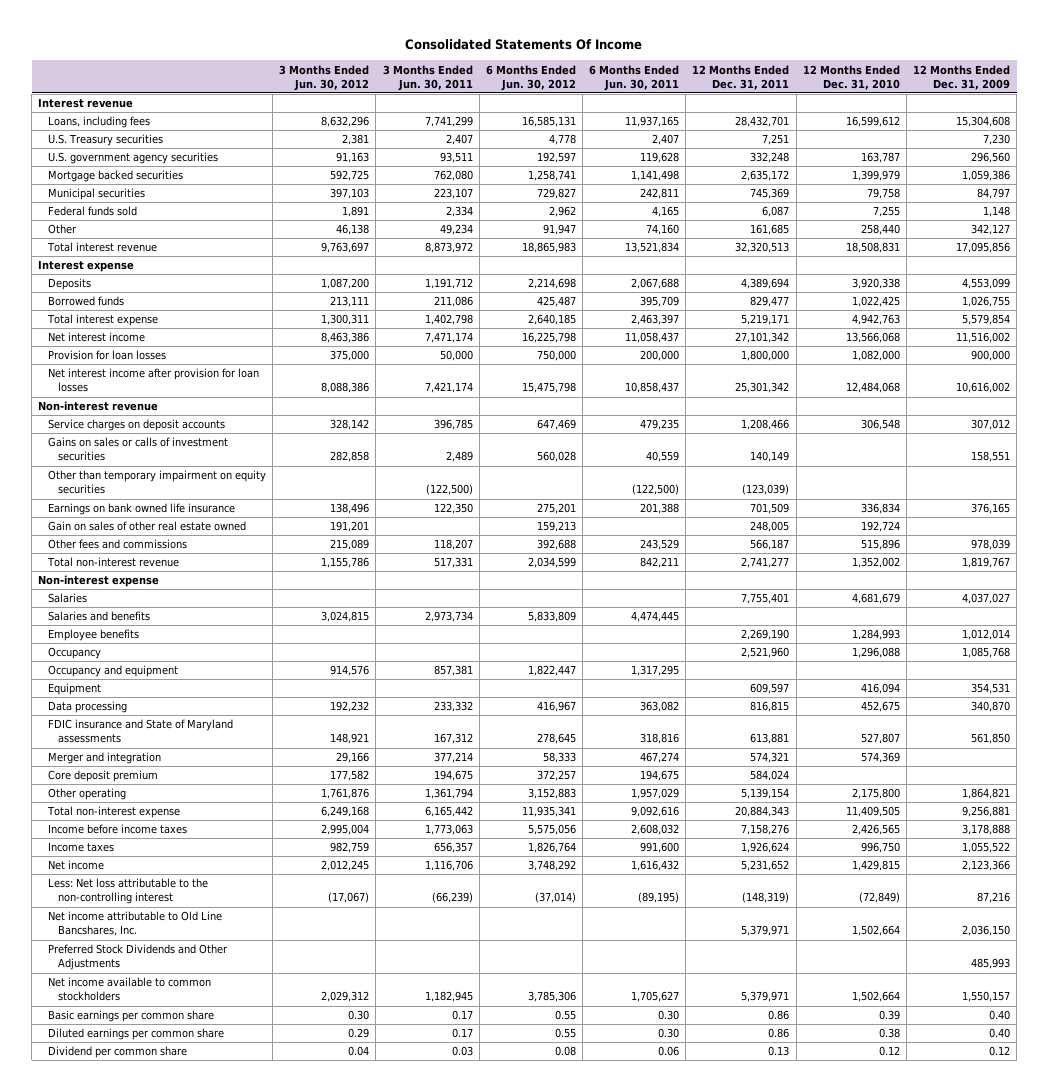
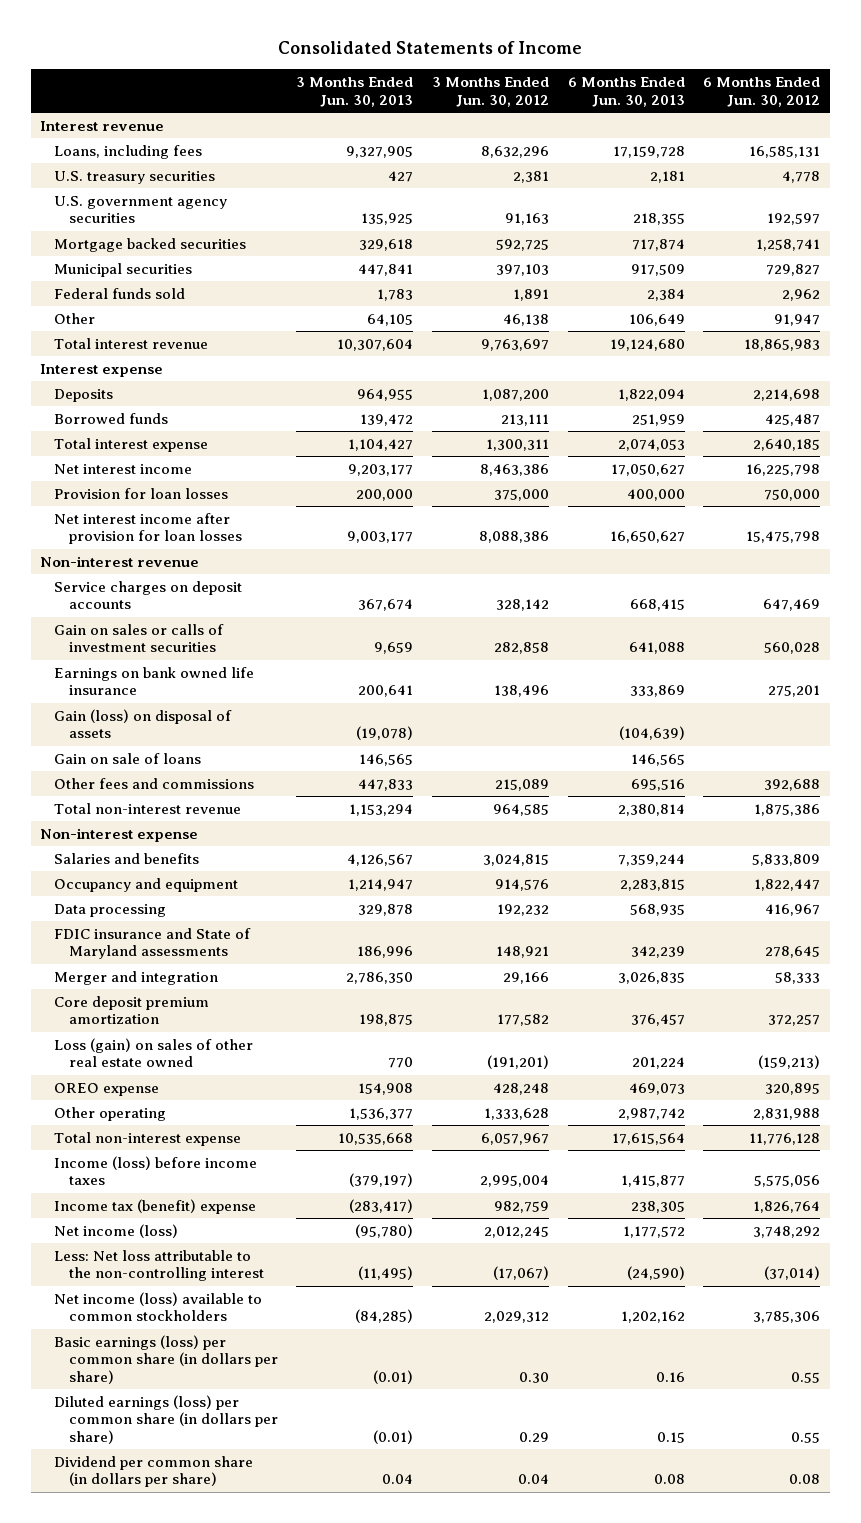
- Consolidated Statements Of Income
+ Consolidated Statements of Income
- | 3 Months Ended Jun. 30, 2012 | 3 Months Ended Jun. 30, 2011 | 6 Months Ended Jun. 30, 2012 | 6 Months Ended Jun. 30, 2011 | 12 Months Ended Dec. 31, 2011 | 12 Months Ended Dec. 31, 2010 | 12 Months Ended Dec. 31, 2009
+ | 3 Months Ended Jun. 30, 2013 | 3 Months Ended Jun. 30, 2012 | 6 Months Ended Jun. 30, 2013 | 6 Months Ended Jun. 30, 2012
- U.S. Treasury securities | 2,381 | 2,407 | 4,778 | 2,407 | 7,251 | | 7,230
+ U.S. treasury securities | 427 | 2,381 | 2,181 | 4,778
- Gains on sales or calls of investment securities | 282,858 | 2,489 | 560,028 | 40,559 | 140,149 | | 158,551
- Other than temporary impairment on equity securities | | (122,500) | | (122,500) | (123,039) | |
+ Gain on sales or calls of investment securities | 9,659 | 282,858 | 641,088 | 560,028
- Gain on sales of other real estate owned | 191,201 | | 159,213 | | 248,005 | 192,724 |
+ Gain (loss) on disposal of assets | (19,078) | | (104,639) |
+ Gain on sale of loans | 146,565 | | 146,565 |
- Total non-interest revenue | 1,155,786 | 517,331 | 2,034,599 | 842,211 | 2,741,277 | 1,352,002 | 1,819,767
+ Total non-interest revenue | 1,153,294 | 964,585 | 2,380,814 | 1,875,386
- Salaries | | | | | 7,755,401 | 4,681,679 | 4,037,027
- Employee benefits | | | | | 2,269,190 | 1,284,993 | 1,012,014
- Occupancy | | | | | 2,521,960 | 1,296,088 | 1,085,768
- Equipment | | | | | 609,597 | 416,094 | 354,531
- Core deposit premium | 177,582 | 194,675 | 372,257 | 194,675 | 584,024 | |
- Other operating | 1,761,876 | 1,361,794 | 3,152,883 | 1,957,029 | 5,139,154 | 2,175,800 | 1,864,821
- Total non-interest expense | 6,249,168 | 6,165,442 | 11,935,341 | 9,092,616 | 20,884,343 | 11,409,505 | 9,256,881
- Income before income taxes | 2,995,004 | 1,773,063 | 5,575,056 | 2,608,032 | 7,158,276 | 2,426,565 | 3,178,888
- Income taxes | 982,759 | 656,357 | 1,826,764 | 991,600 | 1,926,624 | 996,750 | 1,055,522
- Net income | 2,012,245 | 1,116,706 | 3,748,292 | 1,616,432 | 5,231,652 | 1,429,815 | 2,123,366
+ Core deposit premium amortization | 198,875 | 177,582 | 376,457 | 372,257
+ Loss (gain) on sales of other real estate owned | 770 | (191,201) | 201,224 | (159,213)
+ OREO expense | 154,908 | 428,248 | 469,073 | 320,895
+ Other operating | 1,536,377 | 1,333,628 | 2,987,742 | 2,831,988
+ Total non-interest expense | 10,535,668 | 6,057,967 | 17,615,564 | 11,776,128
+ Income (loss) before income taxes | (379,197) | 2,995,004 | 1,415,877 | 5,575,056
+ Income tax (benefit) expense | (283,417) | 982,759 | 238,305 | 1,826,764
+ Net income (loss) | (95,780) | 2,012,245 | 1,177,572 | 3,748,292
- Net income attributable to Old Line Bancshares, Inc. | | | | | 5,379,971 | 1,502,664 | 2,036,150
- Preferred Stock Dividends and Other Adjustments | | | | | | | 485,993
- Net income available to common stockholders | 2,029,312 | 1,182,945 | 3,785,306 | 1,705,627 | 5,379,971 | 1,502,664 | 1,550,157
- Basic earnings per common share | 0.30 | 0.17 | 0.55 | 0.30 | 0.86 | 0.39 | 0.40
- Diluted earnings per common share | 0.29 | 0.17 | 0.55 | 0.30 | 0.86 | 0.38 | 0.40
- Dividend per common share | 0.04 | 0.03 | 0.08 | 0.06 | 0.13 | 0.12 | 0.12
+ Net income (loss) available to common stockholders | (84,285) | 2,029,312 | 1,202,162 | 3,785,306
+ Basic earnings (loss) per common share (in dollars per share) | (0.01) | 0.30 | 0.16 | 0.55
+ Diluted earnings (loss) per common share (in dollars per share) | (0.01) | 0.29 | 0.15 | 0.55
+ Dividend per common share (in dollars per share) | 0.04 | 0.04 | 0.08 | 0.08

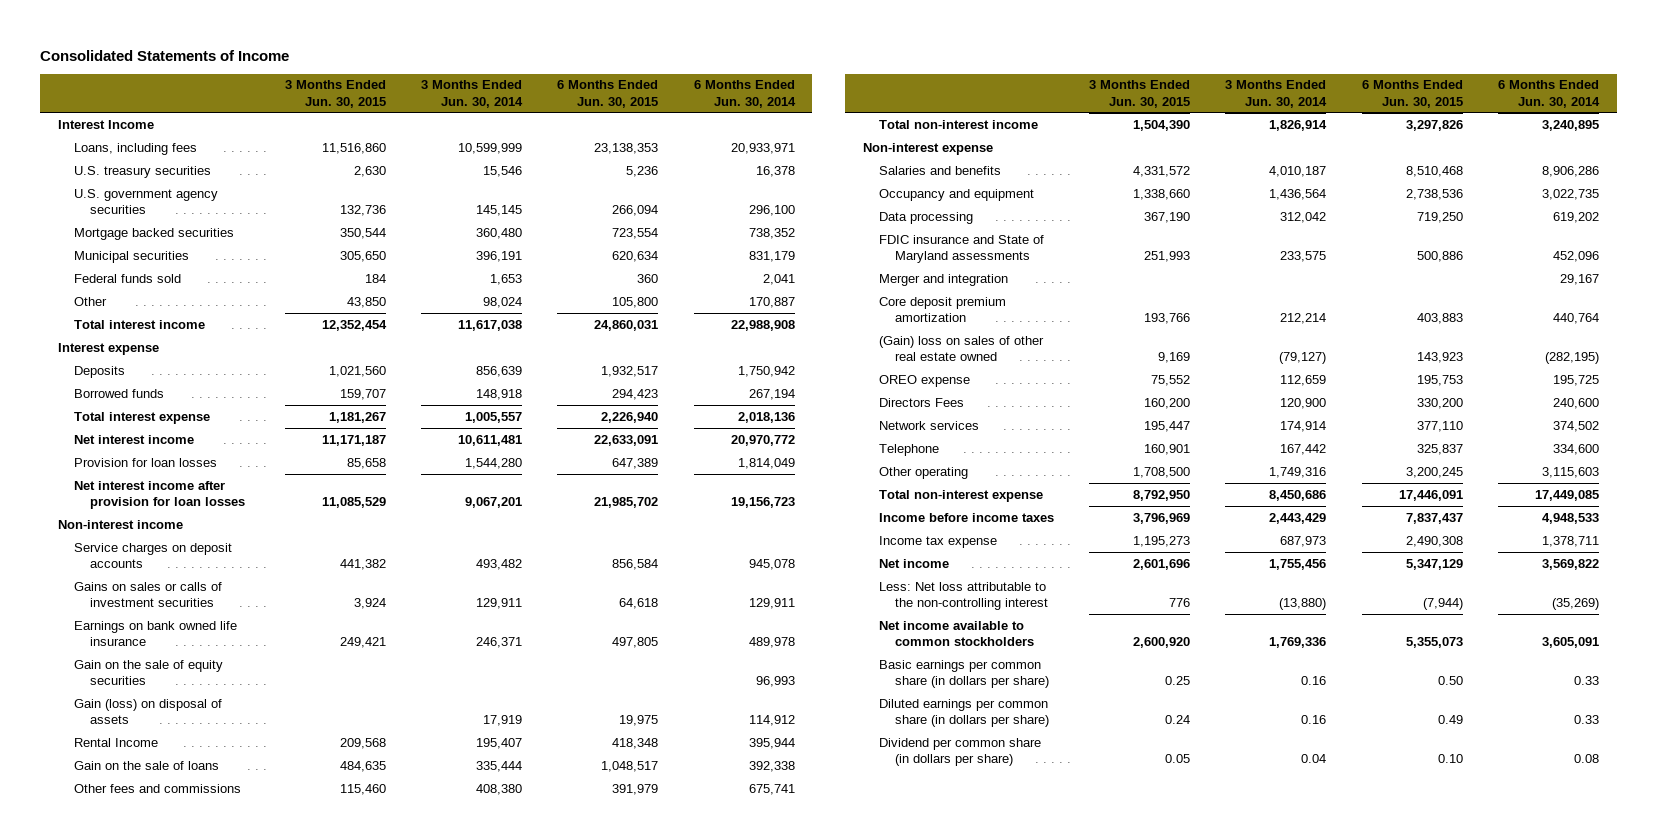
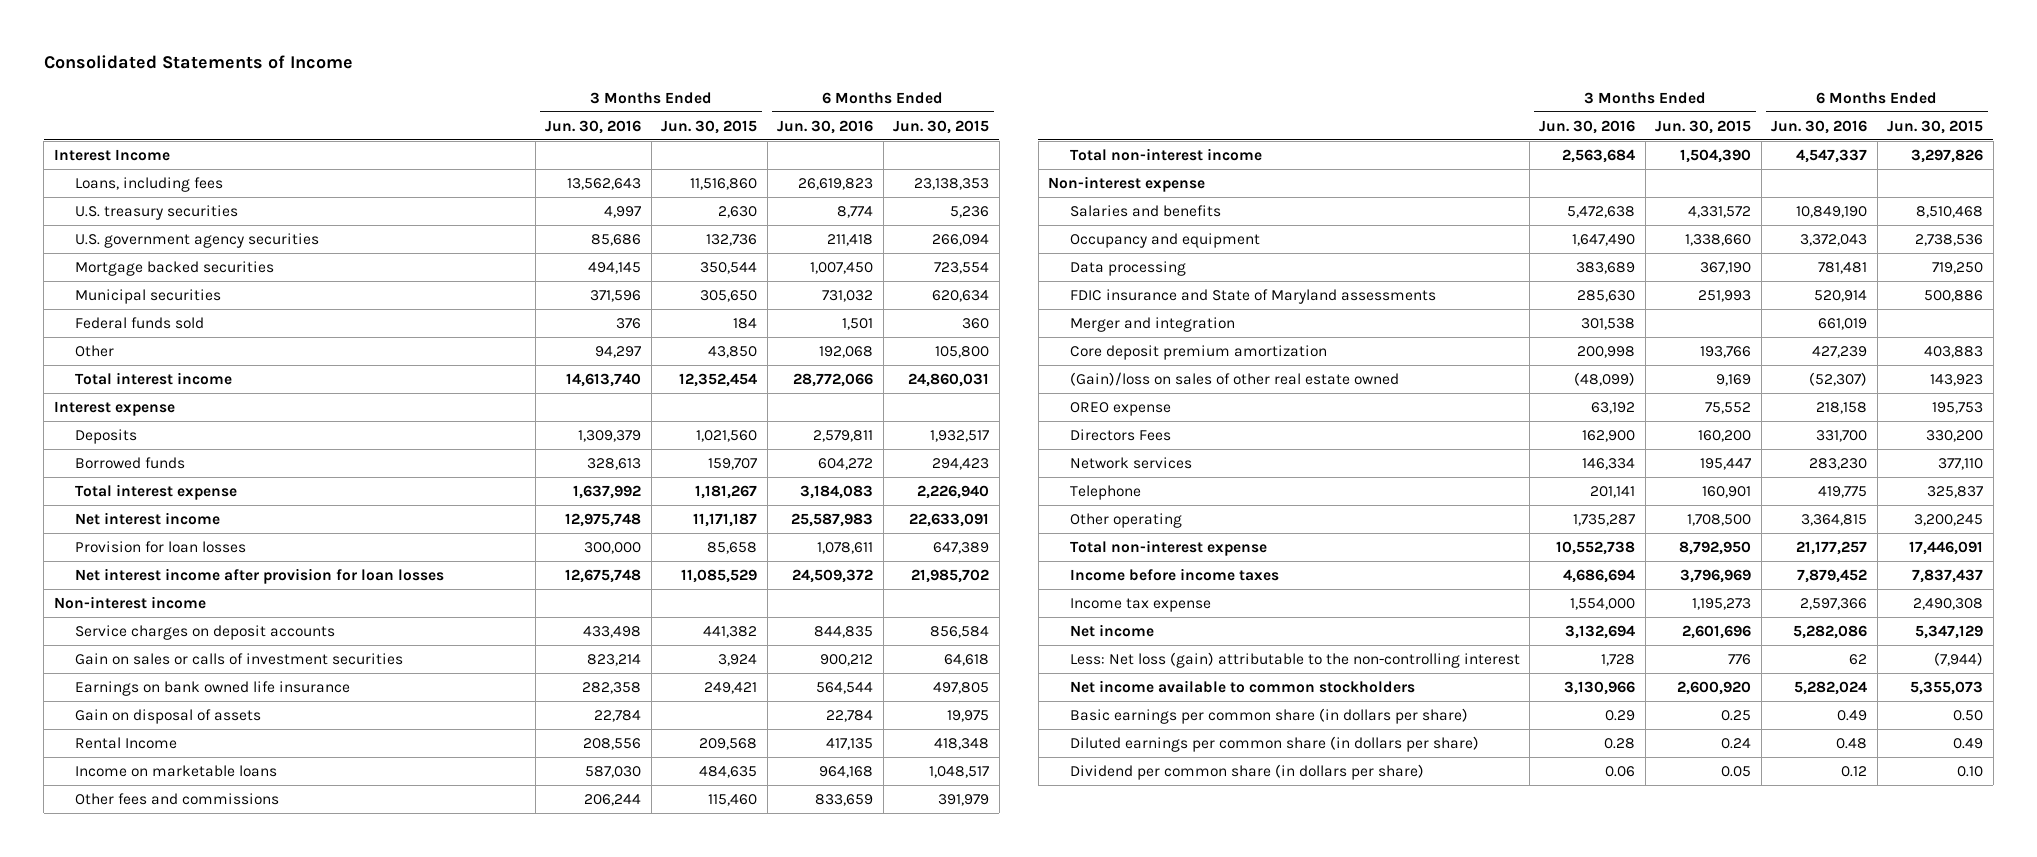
- | 3 Months Ended Jun. 30, 2015 | 3 Months Ended Jun. 30, 2014 | 6 Months Ended Jun. 30, 2015 | 6 Months Ended Jun. 30, 2014
+ | 3 Months Ended Jun. 30, 2016 | 3 Months Ended Jun. 30, 2015 | 6 Months Ended Jun. 30, 2016 | 6 Months Ended Jun. 30, 2015
- Gains on sales or calls of investment securities | 3,924 | 129,911 | 64,618 | 129,911
+ Gain on sales or calls of investment securities | 823,214 | 3,924 | 900,212 | 64,618
- Gain on the sale of equity securities | | | | 96,993
- Gain (loss) on disposal of assets | | 17,919 | 19,975 | 114,912
+ Gain on disposal of assets | 22,784 | | 22,784 | 19,975
- Gain on the sale of loans | 484,635 | 335,444 | 1,048,517 | 392,338
+ Income on marketable loans | 587,030 | 484,635 | 964,168 | 1,048,517
- (Gain) loss on sales of other real estate owned | 9,169 | (79,127) | 143,923 | (282,195)
+ (Gain)/loss on sales of other real estate owned | (48,099) | 9,169 | (52,307) | 143,923
- Less: Net loss attributable to the non-controlling interest | 776 | (13,880) | (7,944) | (35,269)
+ Less: Net loss (gain) attributable to the non-controlling interest | 1,728 | 776 | 62 | (7,944)

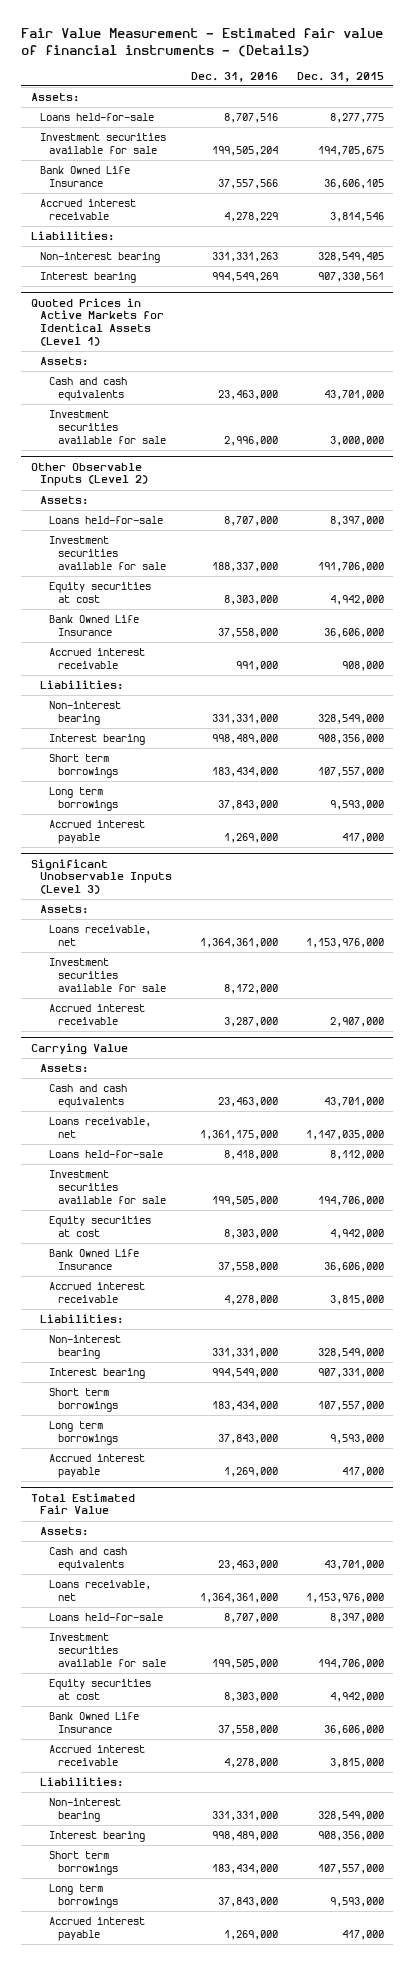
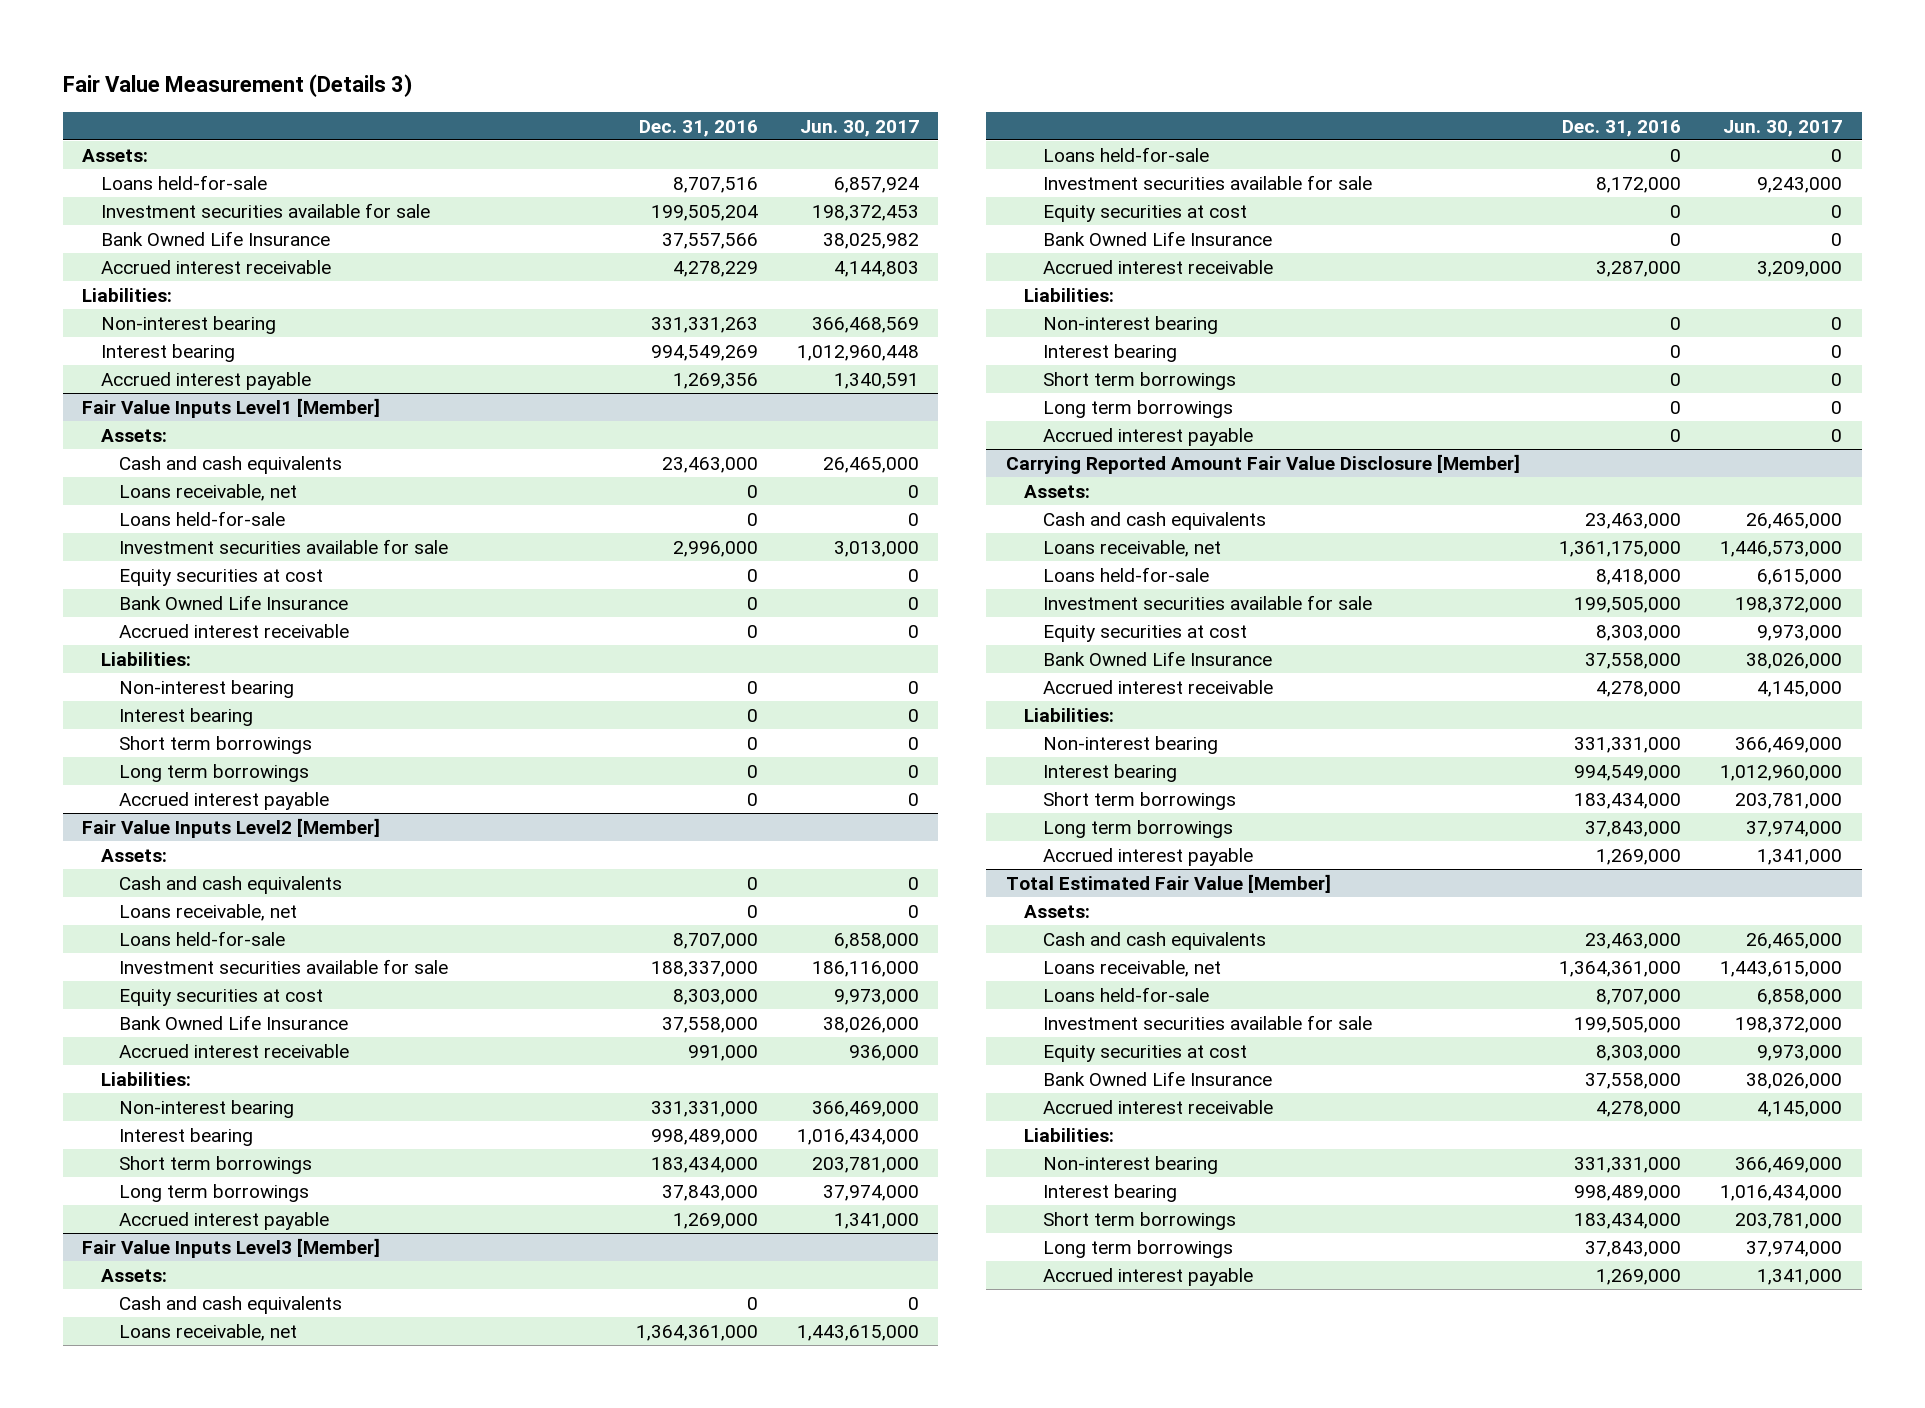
- Fair Value Measurement - Estimated fair value of financial instruments - (Details)
+ Fair Value Measurement (Details 3)
- | Dec. 31, 2016 | Dec. 31, 2015
+ | Dec. 31, 2016 | Jun. 30, 2017
- Quoted Prices in Active Markets for Identical Assets (Level 1)
+ Accrued interest payable | 1,269,356 | 1,340,591
+ Fair Value Inputs Level1 [Member]
+ Loans receivable, net | 0 | 0
+ Loans held-for-sale | 0 | 0
- Other Observable Inputs (Level 2)
+ Equity securities at cost | 0 | 0
+ Bank Owned Life Insurance | 0 | 0
+ Accrued interest receivable | 0 | 0
+ Liabilities:
+ Non-interest bearing | 0 | 0
+ Interest bearing | 0 | 0
+ Short term borrowings | 0 | 0
+ Long term borrowings | 0 | 0
+ Accrued interest payable | 0 | 0
+ Fair Value Inputs Level2 [Member]
+ Cash and cash equivalents | 0 | 0
+ Loans receivable, net | 0 | 0
- Significant Unobservable Inputs (Level 3)
+ Fair Value Inputs Level3 [Member]
+ Cash and cash equivalents | 0 | 0
+ Loans held-for-sale | 0 | 0
+ Equity securities at cost | 0 | 0
+ Bank Owned Life Insurance | 0 | 0
- Carrying Value
+ Liabilities:
+ Non-interest bearing | 0 | 0
+ Interest bearing | 0 | 0
+ Short term borrowings | 0 | 0
+ Long term borrowings | 0 | 0
+ Accrued interest payable | 0 | 0
+ Carrying Reported Amount Fair Value Disclosure [Member]
- Total Estimated Fair Value
+ Total Estimated Fair Value [Member]

